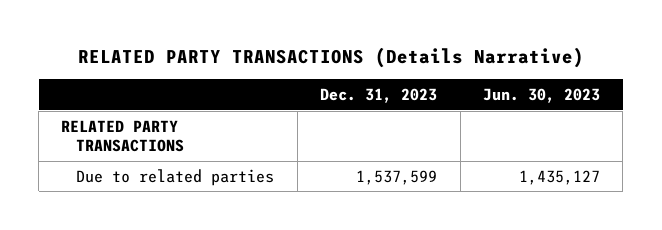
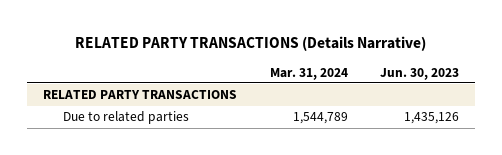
- | Dec. 31, 2023 | Jun. 30, 2023
+ | Mar. 31, 2024 | Jun. 30, 2023
- Due to related parties | 1,537,599 | 1,435,127
+ Due to related parties | 1,544,789 | 1,435,126

